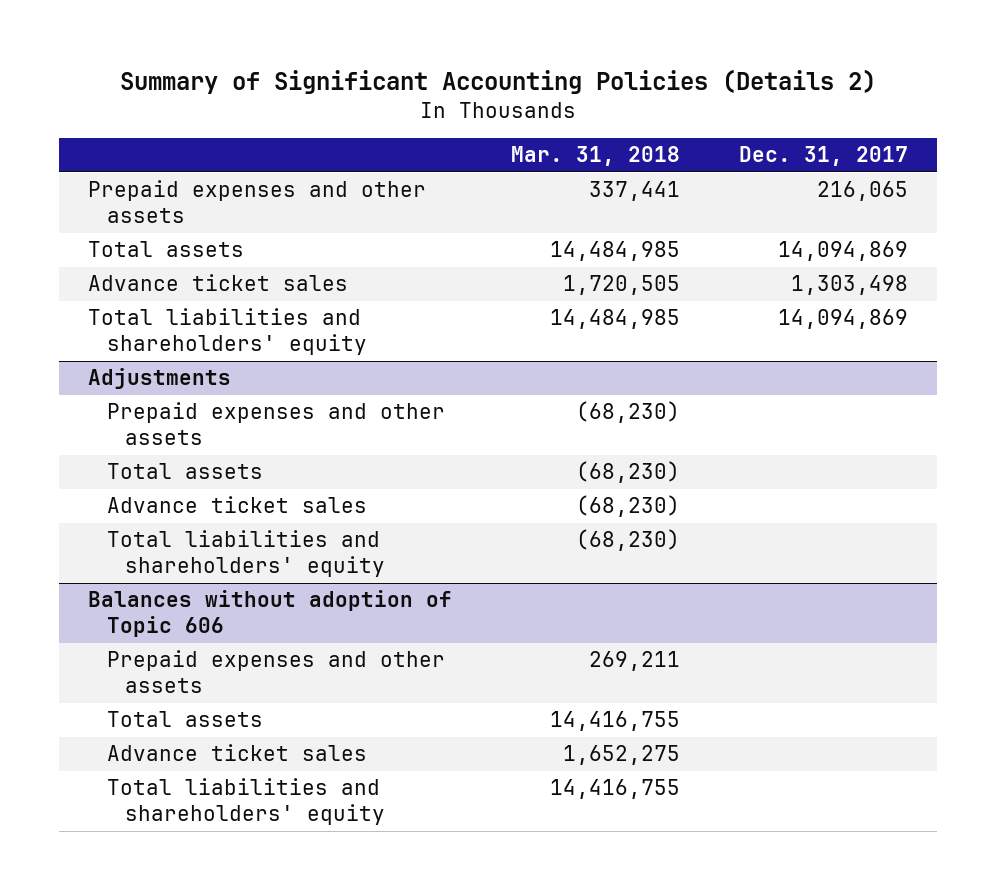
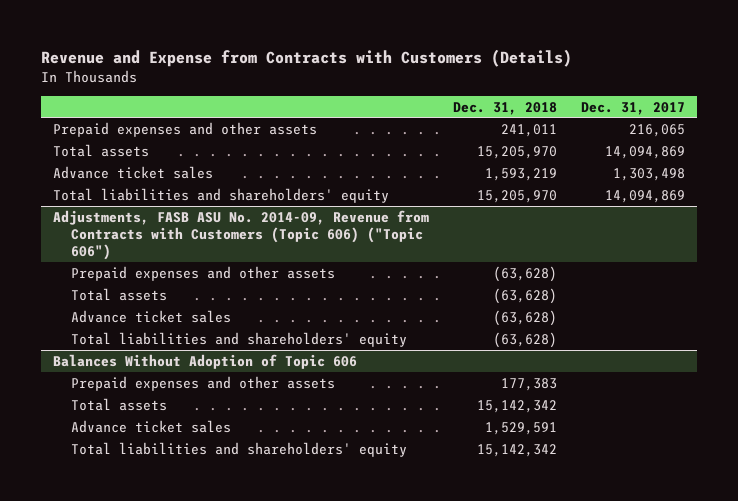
- Summary of Significant Accounting Policies (Details 2)
+ Revenue and Expense from Contracts with Customers (Details)
- | Mar. 31, 2018 | Dec. 31, 2017
+ | Dec. 31, 2018 | Dec. 31, 2017
- Adjustments
+ Adjustments, FASB ASU No. 2014-09, Revenue from Contracts with Customers (Topic 606) ("Topic 606")
- Balances without adoption of Topic 606
+ Balances Without Adoption of Topic 606

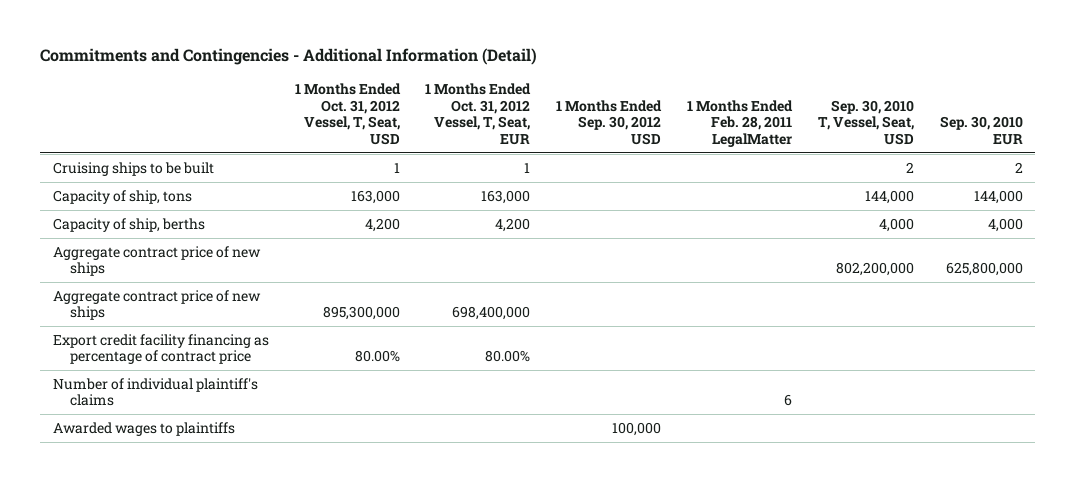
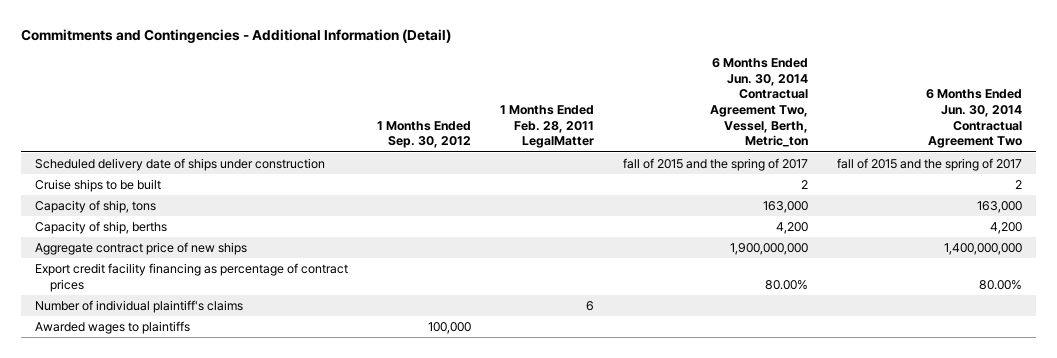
- | 1 Months Ended Oct. 31, 2012 Vessel, T, Seat, USD | 1 Months Ended Oct. 31, 2012 Vessel, T, Seat, EUR | 1 Months Ended Sep. 30, 2012 USD | 1 Months Ended Feb. 28, 2011 LegalMatter | Sep. 30, 2010 T, Vessel, Seat, USD | Sep. 30, 2010 EUR
+ | 1 Months Ended Sep. 30, 2012 | 1 Months Ended Feb. 28, 2011 LegalMatter | 6 Months Ended Jun. 30, 2014 Contractual Agreement Two, Vessel, Berth, Metric_ton | 6 Months Ended Jun. 30, 2014 Contractual Agreement Two
- Cruising ships to be built | 1 | 1 | | | 2 | 2
+ Scheduled delivery date of ships under construction | | | fall of 2015 and the spring of 2017 | fall of 2015 and the spring of 2017
+ Cruise ships to be built | | | 2 | 2
- Aggregate contract price of new ships | 895,300,000 | 698,400,000 | | | |
- Export credit facility financing as percentage of contract price | 80.00% | 80.00% | | | |
+ Export credit facility financing as percentage of contract prices | | | 80.00% | 80.00%

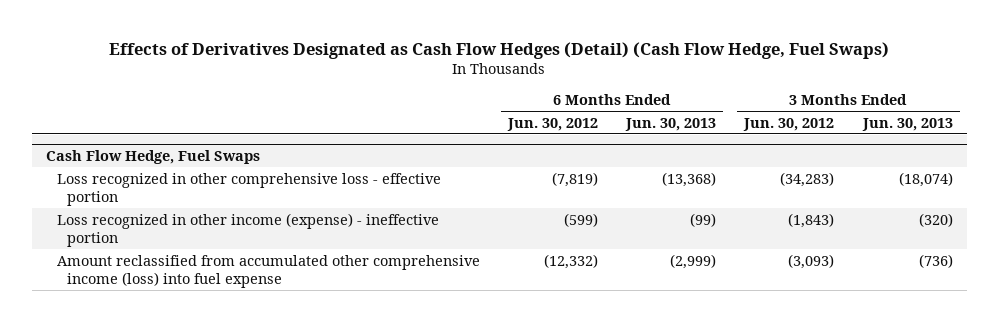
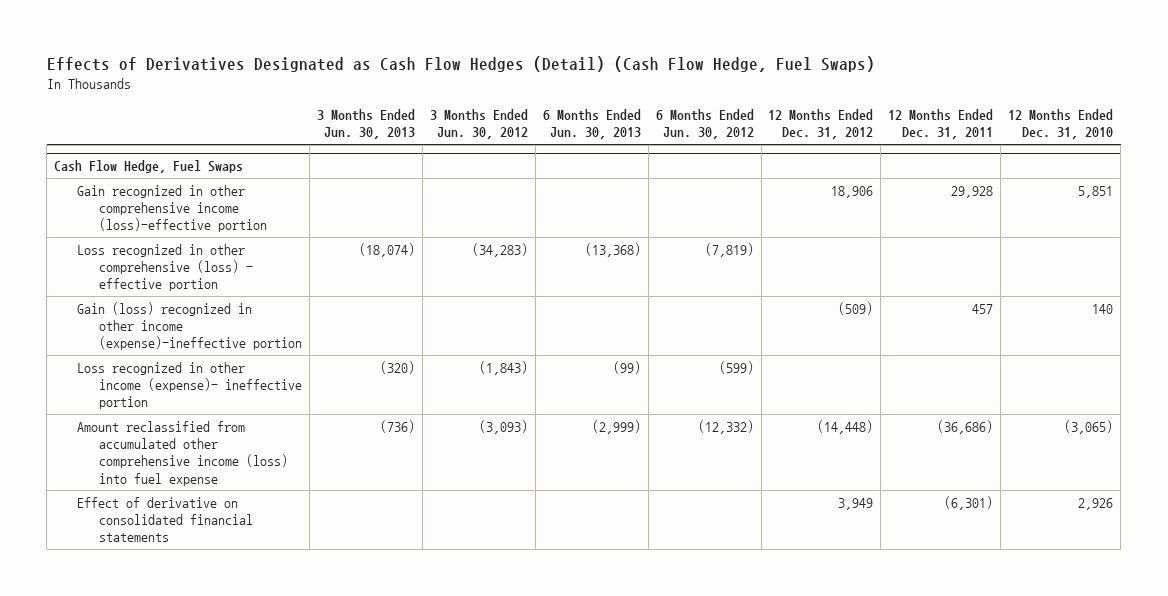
- | 6 Months Ended Jun. 30, 2012 | 6 Months Ended Jun. 30, 2013 | 3 Months Ended Jun. 30, 2012 | 3 Months Ended Jun. 30, 2013
+ | 3 Months Ended Jun. 30, 2013 | 3 Months Ended Jun. 30, 2012 | 6 Months Ended Jun. 30, 2013 | 6 Months Ended Jun. 30, 2012 | 12 Months Ended Dec. 31, 2012 | 12 Months Ended Dec. 31, 2011 | 12 Months Ended Dec. 31, 2010
@ Cash Flow Hedge, Fuel Swaps
- Loss recognized in other comprehensive loss - effective portion | (7,819) | (13,368) | (34,283) | (18,074)
- Loss recognized in other income (expense) - ineffective portion | (599) | (99) | (1,843) | (320)
+ Gain recognized in other comprehensive income (loss)-effective portion | | | | | 18,906 | 29,928 | 5,851
+ Loss recognized in other comprehensive (loss) - effective portion | (18,074) | (34,283) | (13,368) | (7,819) | | |
+ Gain (loss) recognized in other income (expense)-ineffective portion | | | | | (509) | 457 | 140
+ Loss recognized in other income (expense)- ineffective portion | (320) | (1,843) | (99) | (599) | | |
+ Effect of derivative on consolidated financial statements | | | | | 3,949 | (6,301) | 2,926

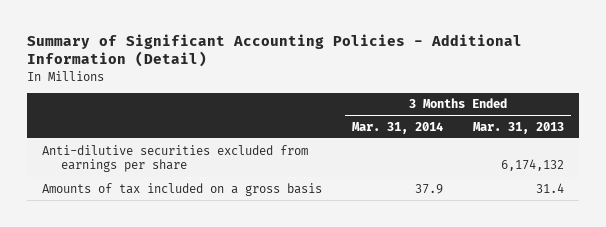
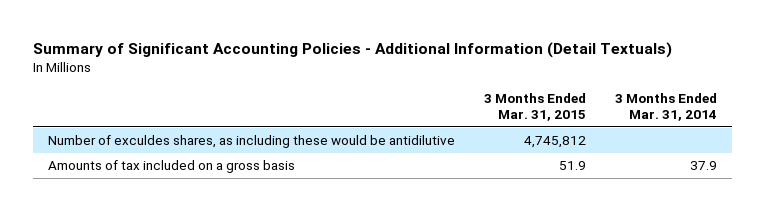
- Summary of Significant Accounting Policies - Additional Information (Detail)
+ Summary of Significant Accounting Policies - Additional Information (Detail Textuals)
- | 3 Months Ended Mar. 31, 2014 | 3 Months Ended Mar. 31, 2013
+ | 3 Months Ended Mar. 31, 2015 | 3 Months Ended Mar. 31, 2014
- Anti-dilutive securities excluded from earnings per share | | 6,174,132
+ Number of exculdes shares, as including these would be antidilutive | 4,745,812 |

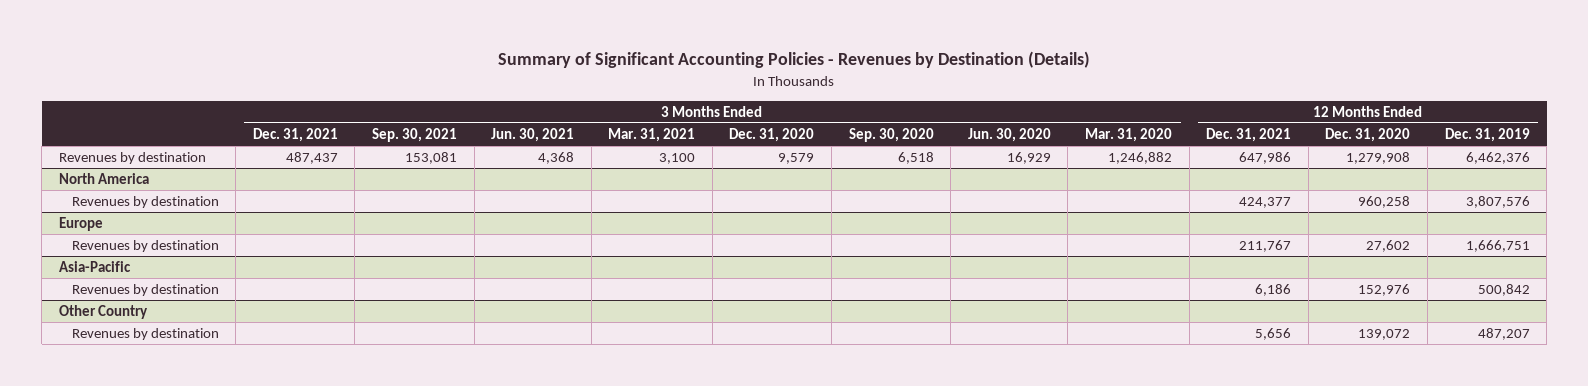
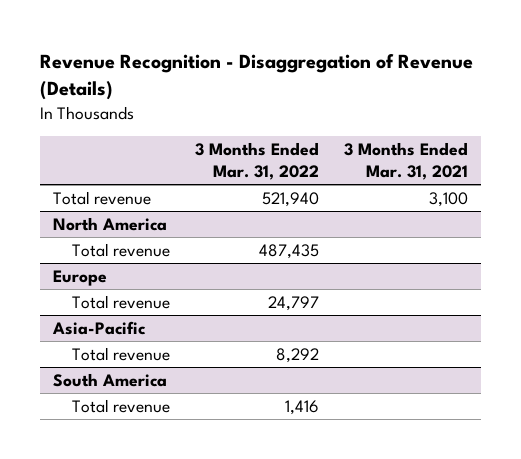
- Summary of Significant Accounting Policies - Revenues by Destination (Details)
+ Revenue Recognition - Disaggregation of Revenue (Details)
- | 3 Months Ended Dec. 31, 2021 | 3 Months Ended Sep. 30, 2021 | 3 Months Ended Jun. 30, 2021 | 3 Months Ended Mar. 31, 2021 | 3 Months Ended Dec. 31, 2020 | 3 Months Ended Sep. 30, 2020 | 3 Months Ended Jun. 30, 2020 | 3 Months Ended Mar. 31, 2020 | 12 Months Ended Dec. 31, 2021 | 12 Months Ended Dec. 31, 2020 | 12 Months Ended Dec. 31, 2019
+ | 3 Months Ended Mar. 31, 2022 | 3 Months Ended Mar. 31, 2021
- Revenues by destination | 487,437 | 153,081 | 4,368 | 3,100 | 9,579 | 6,518 | 16,929 | 1,246,882 | 647,986 | 1,279,908 | 6,462,376
+ Total revenue | 521,940 | 3,100
@ North America
- Revenues by destination | | | | | | | | | 424,377 | 960,258 | 3,807,576
+ Total revenue | 487,435 |
@ Europe
- Revenues by destination | | | | | | | | | 211,767 | 27,602 | 1,666,751
+ Total revenue | 24,797 |
@ Asia-Pacific
- Revenues by destination | | | | | | | | | 6,186 | 152,976 | 500,842
- Other Country
- Revenues by destination | | | | | | | | | 5,656 | 139,072 | 487,207
@ Asia-Pacific
+ Total revenue | 8,292 |
+ South America
+ Total revenue | 1,416 |

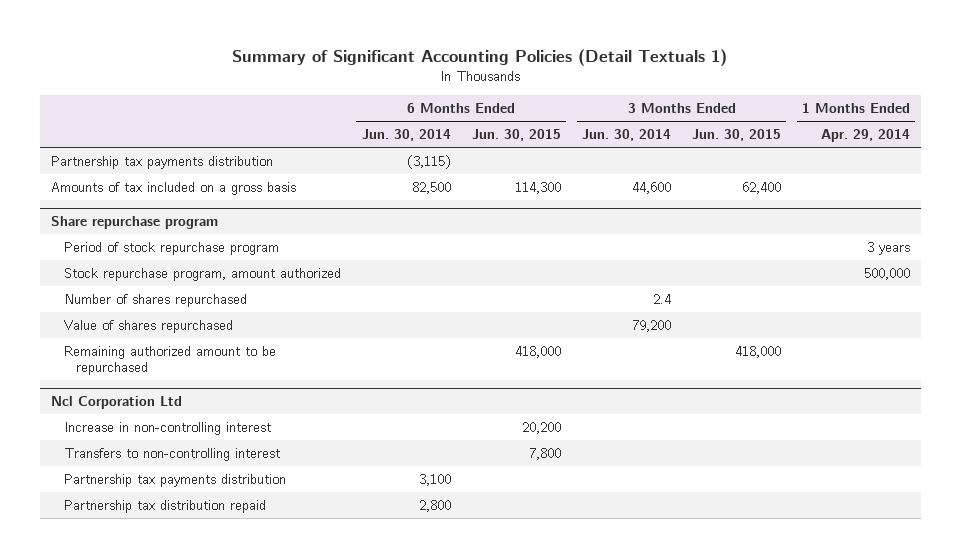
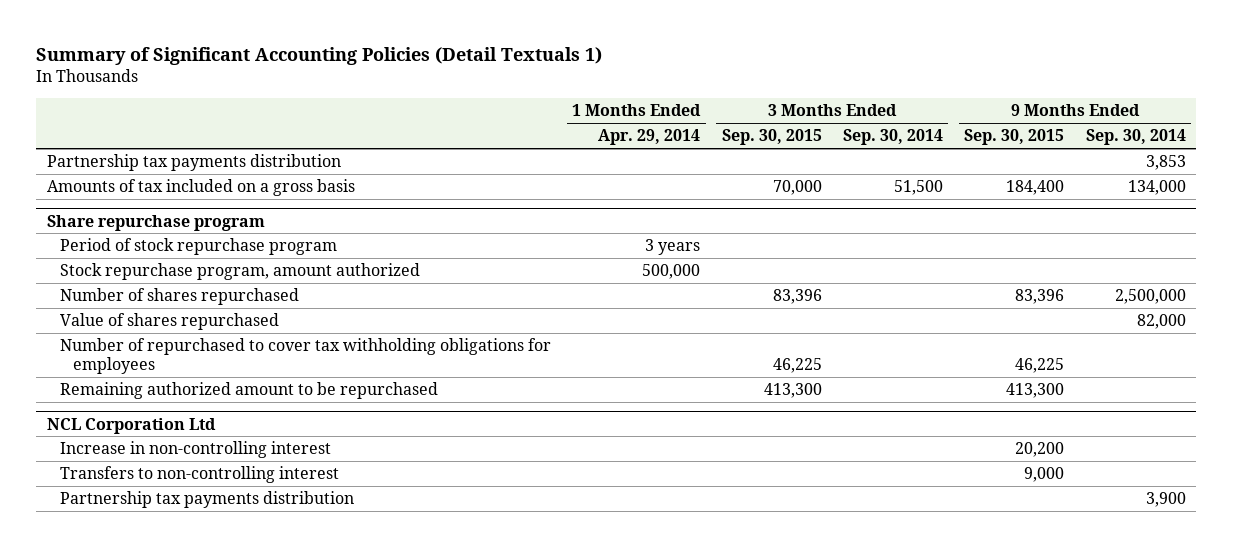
- | 6 Months Ended Jun. 30, 2014 | 6 Months Ended Jun. 30, 2015 | 3 Months Ended Jun. 30, 2014 | 3 Months Ended Jun. 30, 2015 | 1 Months Ended Apr. 29, 2014
+ | 1 Months Ended Apr. 29, 2014 | 3 Months Ended Sep. 30, 2015 | 3 Months Ended Sep. 30, 2014 | 9 Months Ended Sep. 30, 2015 | 9 Months Ended Sep. 30, 2014
@ Share repurchase program
+ Number of repurchased to cover tax withholding obligations for employees | | 46,225 | | 46,225 |
- Ncl Corporation Ltd
+ NCL Corporation Ltd
- Partnership tax distribution repaid | 2,800 | | | |

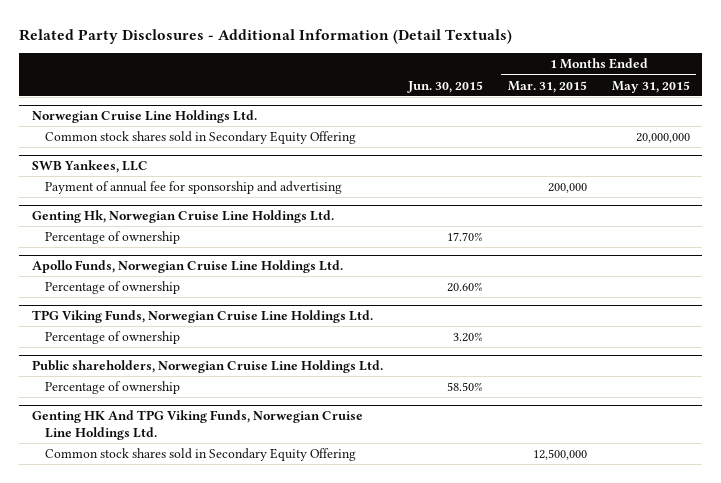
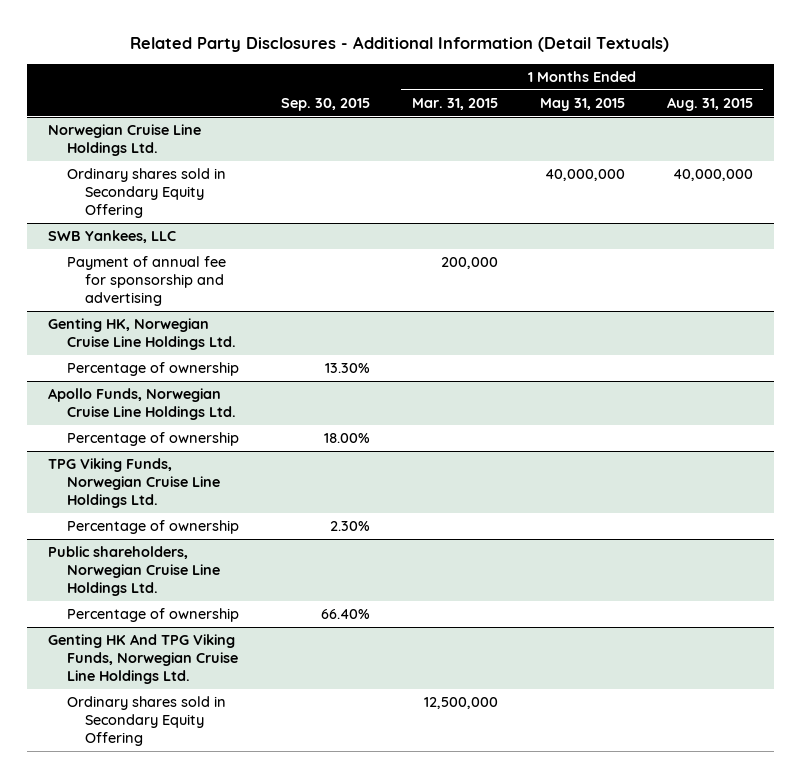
- | Jun. 30, 2015 | 1 Months Ended Mar. 31, 2015 | 1 Months Ended May 31, 2015
+ | Sep. 30, 2015 | 1 Months Ended Mar. 31, 2015 | 1 Months Ended May 31, 2015 | 1 Months Ended Aug. 31, 2015
@ Norwegian Cruise Line Holdings Ltd.
- Common stock shares sold in Secondary Equity Offering | | | 20,000,000
+ Ordinary shares sold in Secondary Equity Offering | | | 40,000,000 | 40,000,000
- Genting Hk, Norwegian Cruise Line Holdings Ltd.
+ Genting HK, Norwegian Cruise Line Holdings Ltd.
@ Genting HK And TPG Viking Funds, Norwegian Cruise Line Holdings Ltd.
- Common stock shares sold in Secondary Equity Offering | | 12,500,000 |
+ Ordinary shares sold in Secondary Equity Offering | | 12,500,000 | |

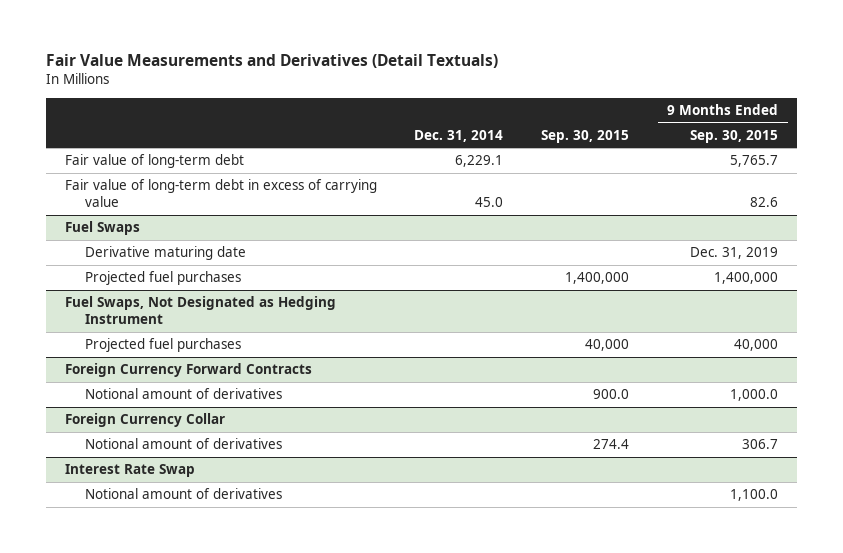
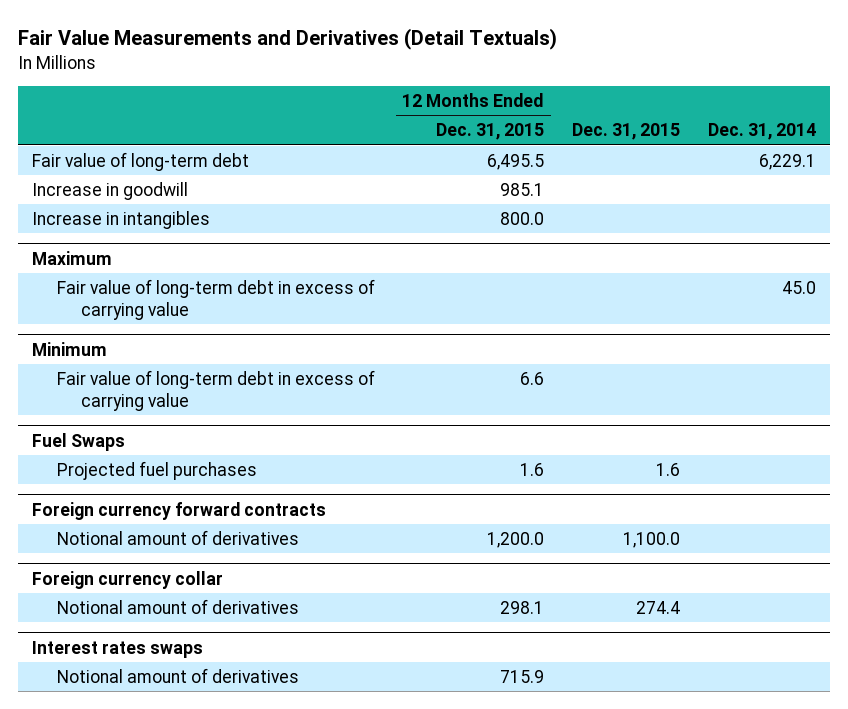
- | Dec. 31, 2014 | Sep. 30, 2015 | 9 Months Ended Sep. 30, 2015
+ | 12 Months Ended Dec. 31, 2015 | Dec. 31, 2015 | Dec. 31, 2014
- Fair value of long-term debt in excess of carrying value | 45.0 | | 82.6
+ Increase in goodwill | 985.1 | |
+ Increase in intangibles | 800.0 | |
+ Maximum
+ Fair value of long-term debt in excess of carrying value | | | 45.0
+ Minimum
+ Fair value of long-term debt in excess of carrying value | 6.6 | |
@ Fuel Swaps
- Derivative maturing date | | | Dec. 31, 2019
- Fuel Swaps, Not Designated as Hedging Instrument
- Projected fuel purchases | | 40,000 | 40,000
- Foreign Currency Forward Contracts
+ Foreign currency forward contracts
- Foreign Currency Collar
+ Foreign currency collar
- Interest Rate Swap
+ Interest rates swaps

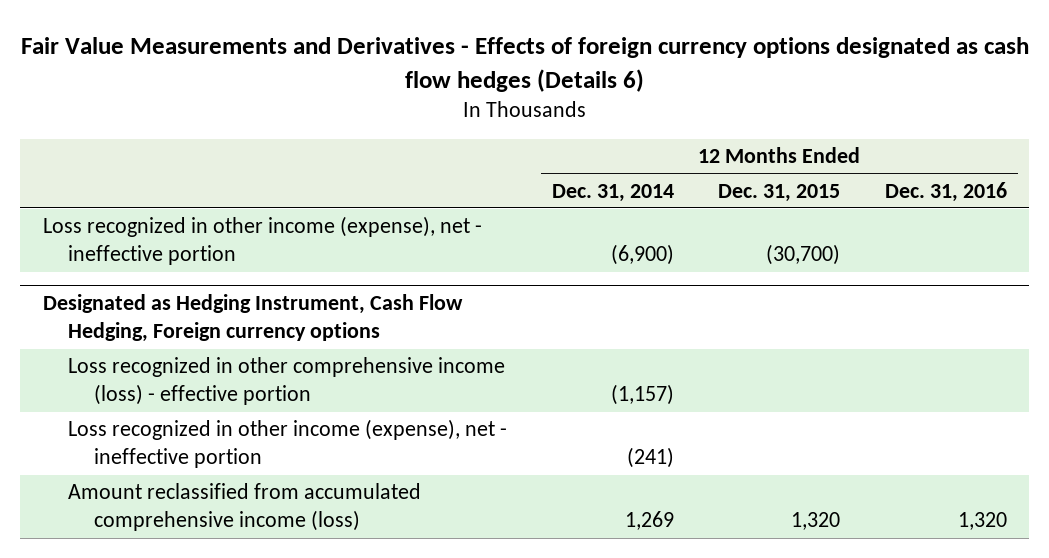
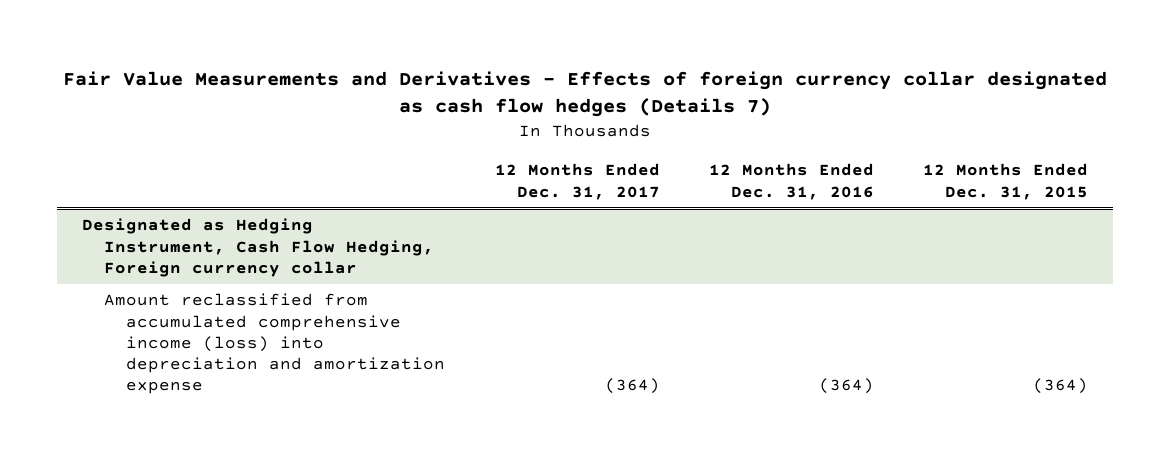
- Fair Value Measurements and Derivatives - Effects of foreign currency options designated as cash flow hedges (Details 6)
+ Fair Value Measurements and Derivatives - Effects of foreign currency collar designated as cash flow hedges (Details 7)
- | 12 Months Ended Dec. 31, 2014 | 12 Months Ended Dec. 31, 2015 | 12 Months Ended Dec. 31, 2016
+ | 12 Months Ended Dec. 31, 2017 | 12 Months Ended Dec. 31, 2016 | 12 Months Ended Dec. 31, 2015
- Loss recognized in other income (expense), net - ineffective portion | (6,900) | (30,700) |
- Designated as Hedging Instrument, Cash Flow Hedging, Foreign currency options
- Loss recognized in other comprehensive income (loss) - effective portion | (1,157) | |
- Loss recognized in other income (expense), net - ineffective portion | (241) | |
- Amount reclassified from accumulated comprehensive income (loss) | 1,269 | 1,320 | 1,320
+ Designated as Hedging Instrument, Cash Flow Hedging, Foreign currency collar
+ Amount reclassified from accumulated comprehensive income (loss) into depreciation and amortization expense | (364) | (364) | (364)

